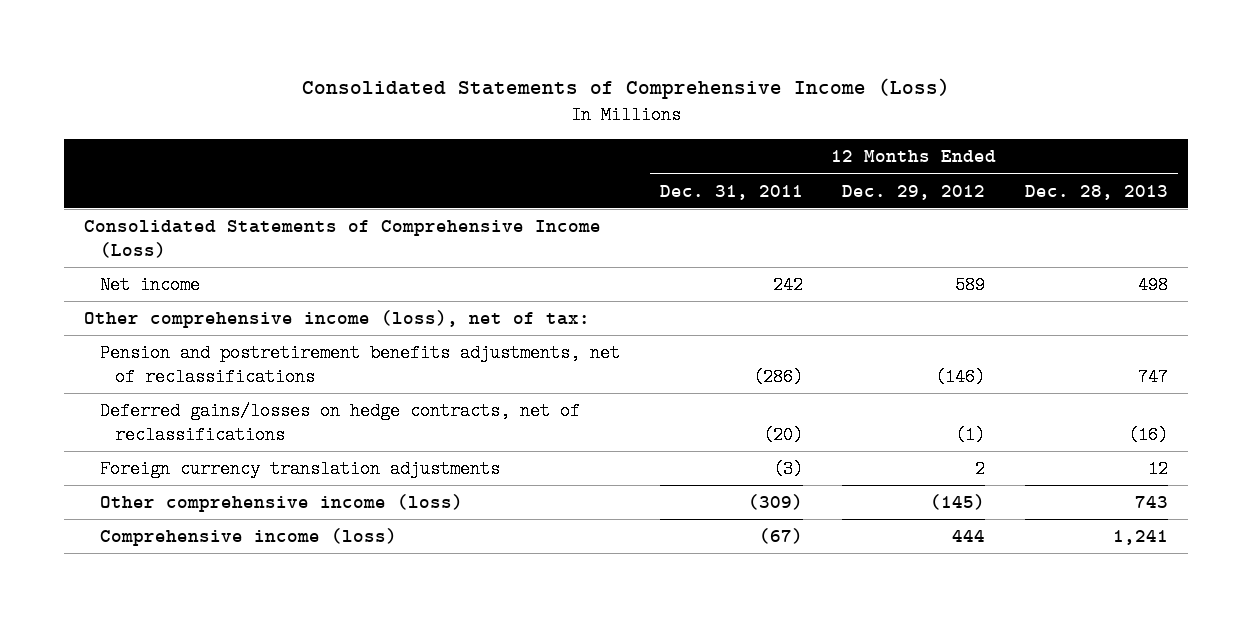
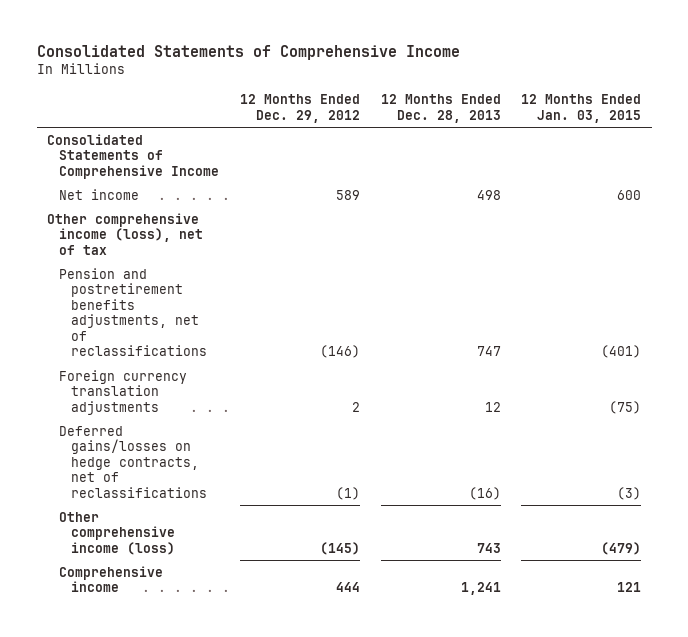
- Consolidated Statements of Comprehensive Income (Loss)
+ Consolidated Statements of Comprehensive Income
- | 12 Months Ended Dec. 31, 2011 | 12 Months Ended Dec. 29, 2012 | 12 Months Ended Dec. 28, 2013
+ | 12 Months Ended Dec. 29, 2012 | 12 Months Ended Dec. 28, 2013 | 12 Months Ended Jan. 03, 2015
- Consolidated Statements of Comprehensive Income (Loss)
+ Consolidated Statements of Comprehensive Income
- Other comprehensive income (loss), net of tax:
+ Other comprehensive income (loss), net of tax
moved down: Deferred gains/losses on hedge contracts, net of reclassifications | (1) | (16) | (3)
- Comprehensive income (loss) | (67) | 444 | 1,241
+ Comprehensive income | 444 | 1,241 | 121

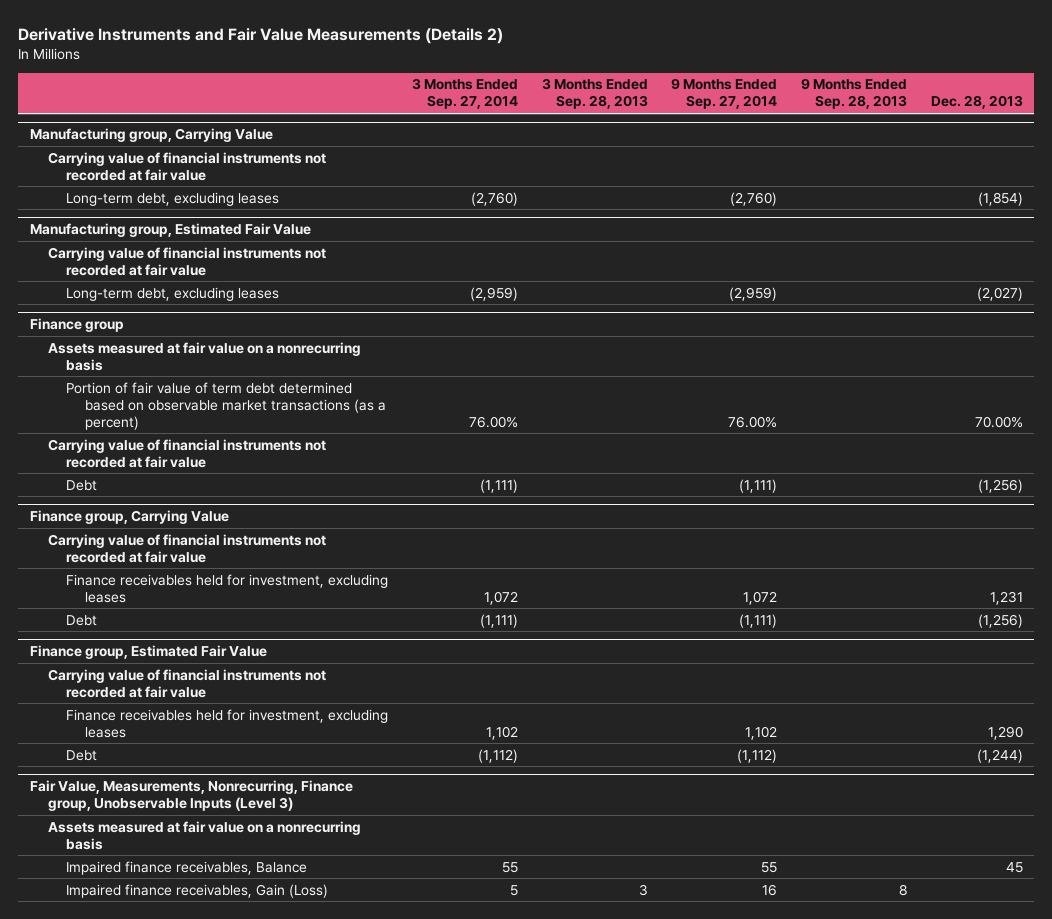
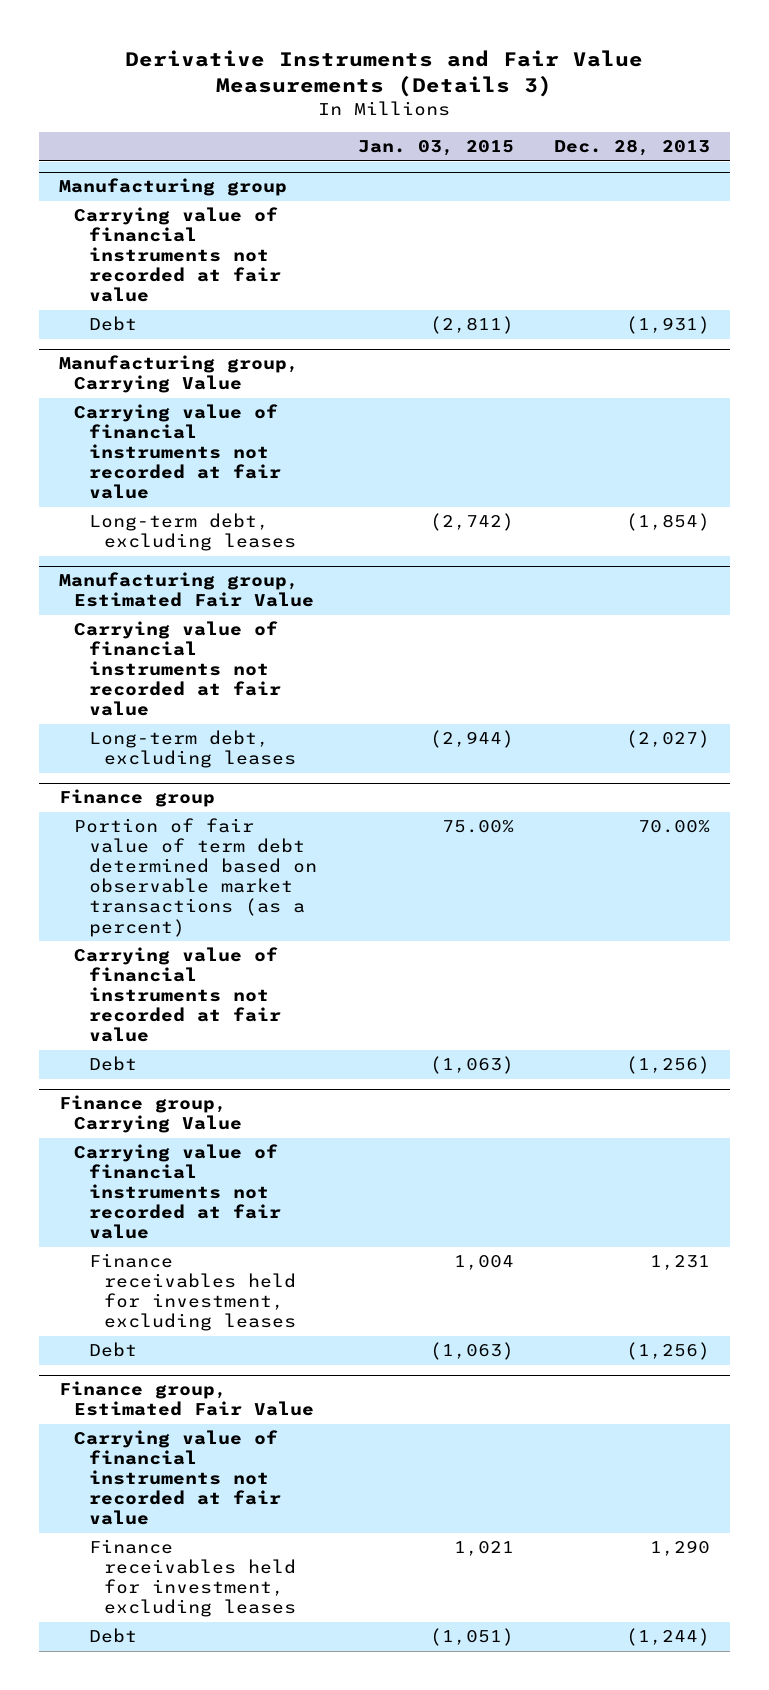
- Derivative Instruments and Fair Value Measurements (Details 2)
+ Derivative Instruments and Fair Value Measurements (Details 3)
- | 3 Months Ended Sep. 27, 2014 | 3 Months Ended Sep. 28, 2013 | 9 Months Ended Sep. 27, 2014 | 9 Months Ended Sep. 28, 2013 | Dec. 28, 2013
+ | Jan. 03, 2015 | Dec. 28, 2013
+ Manufacturing group
+ Carrying value of financial instruments not recorded at fair value
+ Debt | (2,811) | (1,931)
@ Finance group
- Assets measured at fair value on a nonrecurring basis
- Fair Value, Measurements, Nonrecurring, Finance group, Unobservable Inputs (Level 3)
- Assets measured at fair value on a nonrecurring basis
- Impaired finance receivables, Balance | 55 | | 55 | | 45
- Impaired finance receivables, Gain (Loss) | 5 | 3 | 16 | 8 |

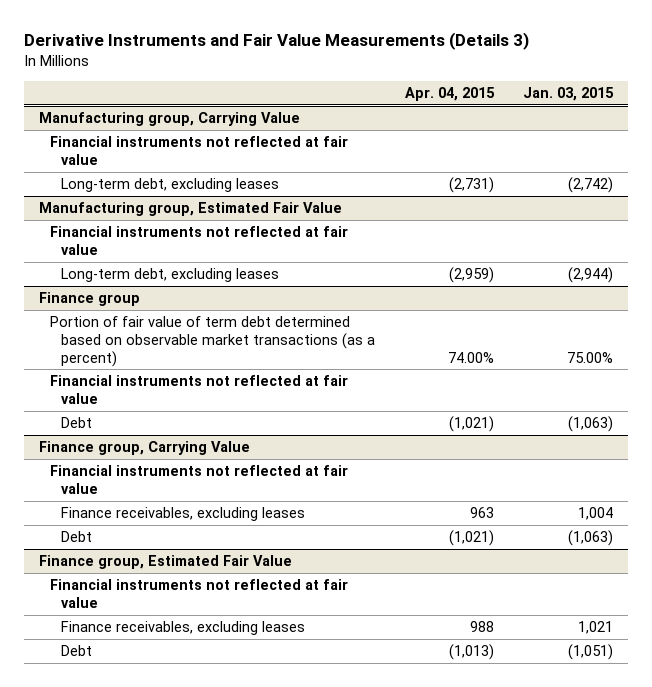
- | Jan. 03, 2015 | Dec. 28, 2013
+ | Apr. 04, 2015 | Jan. 03, 2015
- Manufacturing group
- Carrying value of financial instruments not recorded at fair value
- Debt | (2,811) | (1,931)
@ Manufacturing group, Carrying Value
- Carrying value of financial instruments not recorded at fair value
+ Financial instruments not reflected at fair value
@ Manufacturing group, Estimated Fair Value
- Carrying value of financial instruments not recorded at fair value
+ Financial instruments not reflected at fair value
@ Finance group
- Carrying value of financial instruments not recorded at fair value
+ Financial instruments not reflected at fair value
@ Finance group, Carrying Value
- Carrying value of financial instruments not recorded at fair value
- Finance receivables held for investment, excluding leases | 1,004 | 1,231
+ Financial instruments not reflected at fair value
+ Finance receivables, excluding leases | 963 | 1,004
@ Finance group, Estimated Fair Value
- Carrying value of financial instruments not recorded at fair value
- Finance receivables held for investment, excluding leases | 1,021 | 1,290
+ Financial instruments not reflected at fair value
+ Finance receivables, excluding leases | 988 | 1,021

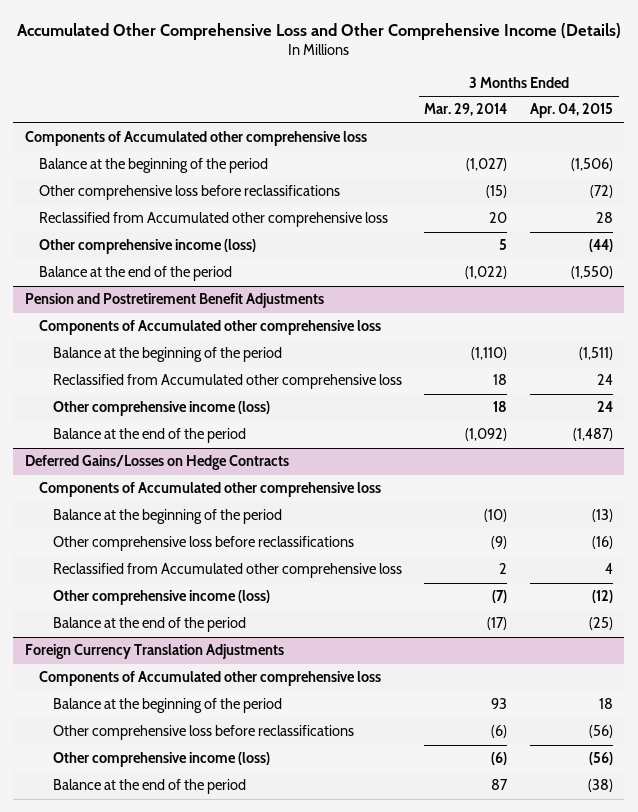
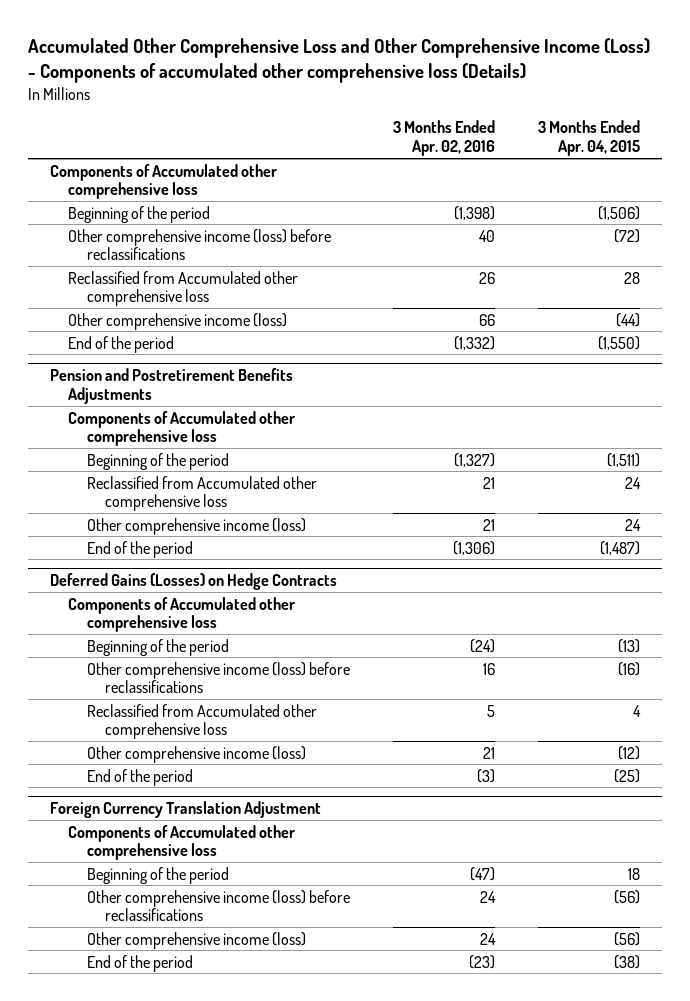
- Accumulated Other Comprehensive Loss and Other Comprehensive Income (Details)
+ Accumulated Other Comprehensive Loss and Other Comprehensive Income (Loss) - Components of accumulated other comprehensive loss (Details)
- | 3 Months Ended Mar. 29, 2014 | 3 Months Ended Apr. 04, 2015
+ | 3 Months Ended Apr. 02, 2016 | 3 Months Ended Apr. 04, 2015
- Balance at the beginning of the period | (1,027) | (1,506)
- Other comprehensive loss before reclassifications | (15) | (72)
+ Beginning of the period | (1,398) | (1,506)
+ Other comprehensive income (loss) before reclassifications | 40 | (72)
- Balance at the end of the period | (1,022) | (1,550)
- Pension and Postretirement Benefit Adjustments
+ End of the period | (1,332) | (1,550)
+ Pension and Postretirement Benefits Adjustments
- Balance at the beginning of the period | (1,110) | (1,511)
+ Beginning of the period | (1,327) | (1,511)
- Balance at the end of the period | (1,092) | (1,487)
- Deferred Gains/Losses on Hedge Contracts
+ End of the period | (1,306) | (1,487)
+ Deferred Gains (Losses) on Hedge Contracts
- Balance at the beginning of the period | (10) | (13)
- Other comprehensive loss before reclassifications | (9) | (16)
+ Beginning of the period | (24) | (13)
+ Other comprehensive income (loss) before reclassifications | 16 | (16)
- Balance at the end of the period | (17) | (25)
- Foreign Currency Translation Adjustments
+ End of the period | (3) | (25)
+ Foreign Currency Translation Adjustment
- Balance at the beginning of the period | 93 | 18
- Other comprehensive loss before reclassifications | (6) | (56)
+ Beginning of the period | (47) | 18
+ Other comprehensive income (loss) before reclassifications | 24 | (56)
- Balance at the end of the period | 87 | (38)
+ End of the period | (23) | (38)

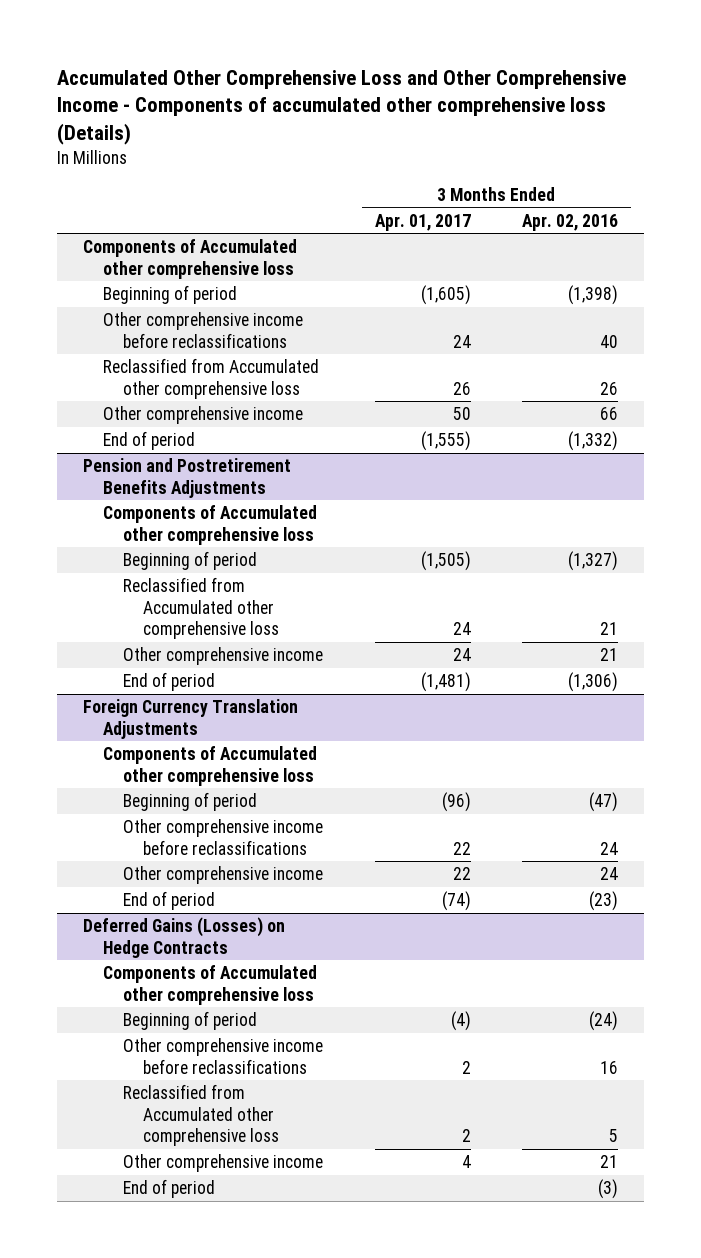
- Accumulated Other Comprehensive Loss and Other Comprehensive Income (Loss) - Components of accumulated other comprehensive loss (Details)
+ Accumulated Other Comprehensive Loss and Other Comprehensive Income - Components of accumulated other comprehensive loss (Details)
- | 3 Months Ended Apr. 02, 2016 | 3 Months Ended Apr. 04, 2015
+ | 3 Months Ended Apr. 01, 2017 | 3 Months Ended Apr. 02, 2016
- Beginning of the period | (1,398) | (1,506)
- Other comprehensive income (loss) before reclassifications | 40 | (72)
+ Beginning of period | (1,605) | (1,398)
+ Other comprehensive income before reclassifications | 24 | 40
- Other comprehensive income (loss) | 66 | (44)
- End of the period | (1,332) | (1,550)
+ Other comprehensive income | 50 | 66
+ End of period | (1,555) | (1,332)
@ Pension and Postretirement Benefits Adjustments
- Beginning of the period | (1,327) | (1,511)
+ Beginning of period | (1,505) | (1,327)
- Other comprehensive income (loss) | 21 | 24
- End of the period | (1,306) | (1,487)
+ Other comprehensive income | 24 | 21
+ End of period | (1,481) | (1,306)
+ Foreign Currency Translation Adjustments
+ Components of Accumulated other comprehensive loss
+ Beginning of period | (96) | (47)
+ Other comprehensive income before reclassifications | 22 | 24
+ Other comprehensive income | 22 | 24
+ End of period | (74) | (23)
@ Deferred Gains (Losses) on Hedge Contracts
- Beginning of the period | (24) | (13)
- Other comprehensive income (loss) before reclassifications | 16 | (16)
+ Beginning of period | (4) | (24)
+ Other comprehensive income before reclassifications | 2 | 16
- Other comprehensive income (loss) | 21 | (12)
- End of the period | (3) | (25)
- Foreign Currency Translation Adjustment
- Components of Accumulated other comprehensive loss
- Beginning of the period | (47) | 18
- Other comprehensive income (loss) before reclassifications | 24 | (56)
- Other comprehensive income (loss) | 24 | (56)
- End of the period | (23) | (38)
@ Deferred Gains (Losses) on Hedge Contracts
+ Other comprehensive income | 4 | 21
+ End of period | | (3)

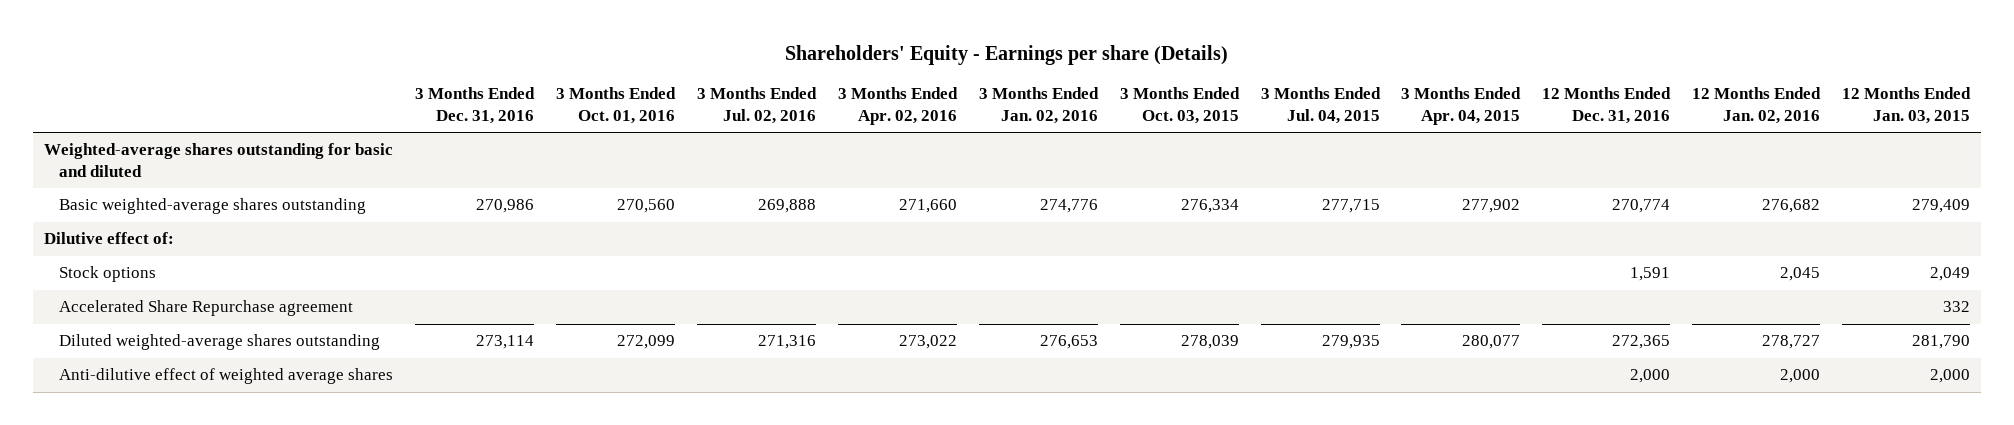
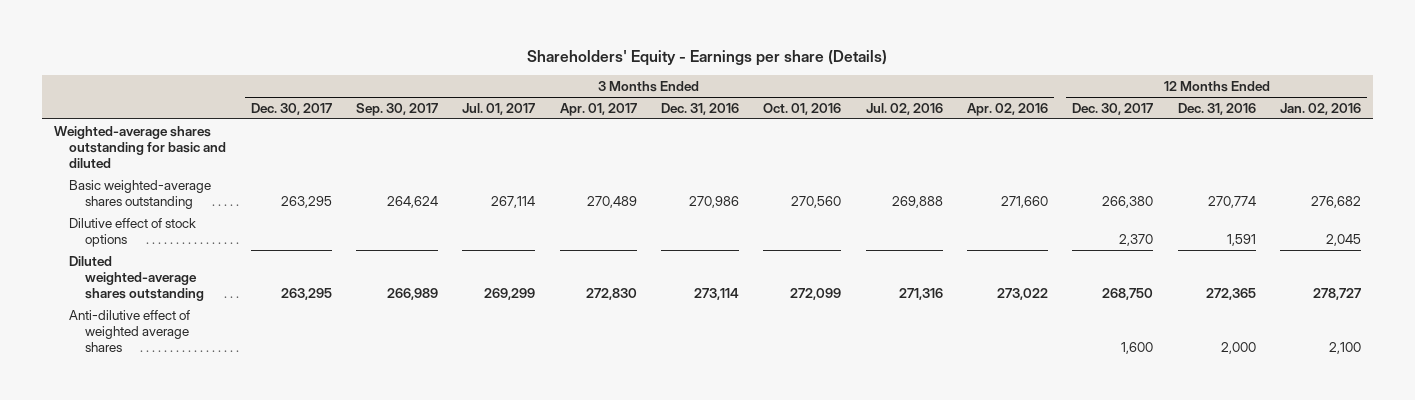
- | 3 Months Ended Dec. 31, 2016 | 3 Months Ended Oct. 01, 2016 | 3 Months Ended Jul. 02, 2016 | 3 Months Ended Apr. 02, 2016 | 3 Months Ended Jan. 02, 2016 | 3 Months Ended Oct. 03, 2015 | 3 Months Ended Jul. 04, 2015 | 3 Months Ended Apr. 04, 2015 | 12 Months Ended Dec. 31, 2016 | 12 Months Ended Jan. 02, 2016 | 12 Months Ended Jan. 03, 2015
+ | 3 Months Ended Dec. 30, 2017 | 3 Months Ended Sep. 30, 2017 | 3 Months Ended Jul. 01, 2017 | 3 Months Ended Apr. 01, 2017 | 3 Months Ended Dec. 31, 2016 | 3 Months Ended Oct. 01, 2016 | 3 Months Ended Jul. 02, 2016 | 3 Months Ended Apr. 02, 2016 | 12 Months Ended Dec. 30, 2017 | 12 Months Ended Dec. 31, 2016 | 12 Months Ended Jan. 02, 2016
- Dilutive effect of:
- Stock options | | | | | | | | | 1,591 | 2,045 | 2,049
- Accelerated Share Repurchase agreement | | | | | | | | | | | 332
+ Dilutive effect of stock options | | | | | | | | | 2,370 | 1,591 | 2,045
- Anti-dilutive effect of weighted average shares | | | | | | | | | 2,000 | 2,000 | 2,000
+ Anti-dilutive effect of weighted average shares | | | | | | | | | 1,600 | 2,000 | 2,100

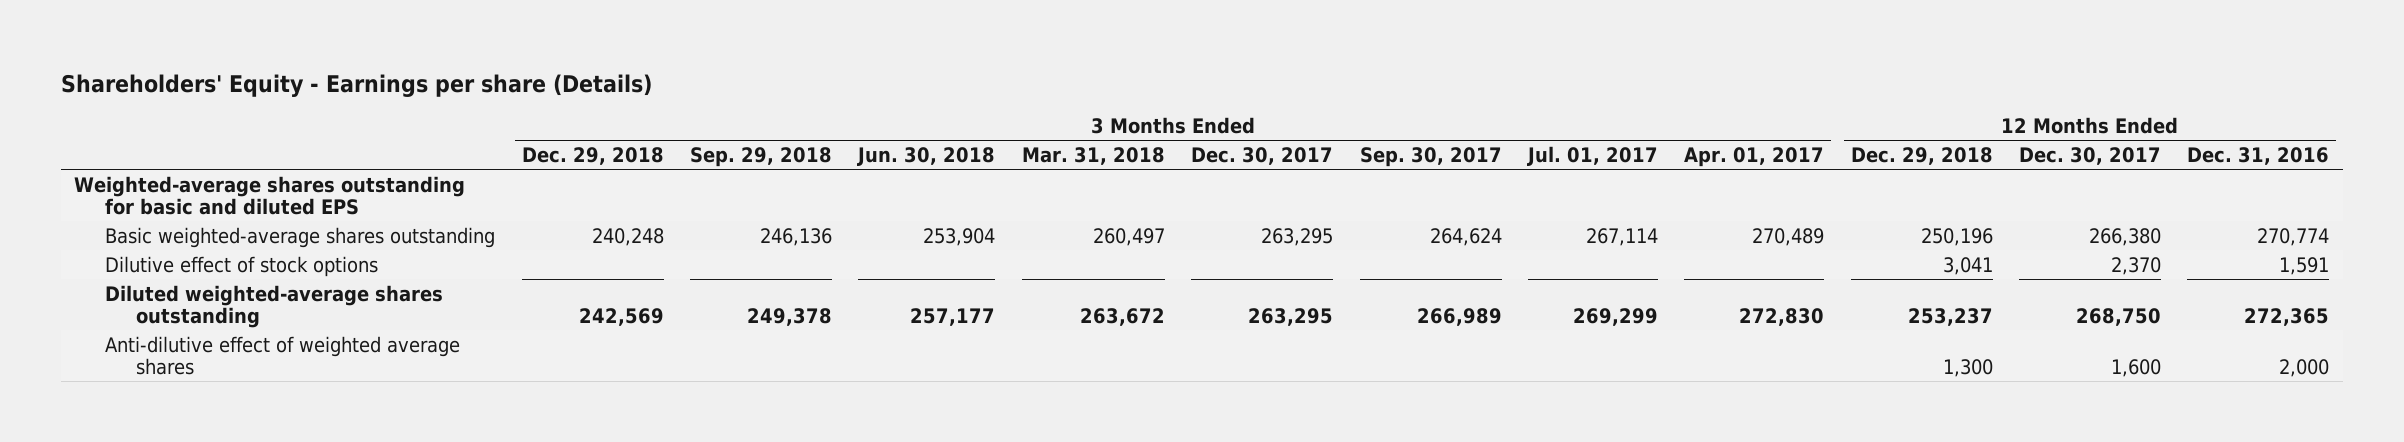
- | 3 Months Ended Dec. 30, 2017 | 3 Months Ended Sep. 30, 2017 | 3 Months Ended Jul. 01, 2017 | 3 Months Ended Apr. 01, 2017 | 3 Months Ended Dec. 31, 2016 | 3 Months Ended Oct. 01, 2016 | 3 Months Ended Jul. 02, 2016 | 3 Months Ended Apr. 02, 2016 | 12 Months Ended Dec. 30, 2017 | 12 Months Ended Dec. 31, 2016 | 12 Months Ended Jan. 02, 2016
+ | 3 Months Ended Dec. 29, 2018 | 3 Months Ended Sep. 29, 2018 | 3 Months Ended Jun. 30, 2018 | 3 Months Ended Mar. 31, 2018 | 3 Months Ended Dec. 30, 2017 | 3 Months Ended Sep. 30, 2017 | 3 Months Ended Jul. 01, 2017 | 3 Months Ended Apr. 01, 2017 | 12 Months Ended Dec. 29, 2018 | 12 Months Ended Dec. 30, 2017 | 12 Months Ended Dec. 31, 2016
- Weighted-average shares outstanding for basic and diluted
+ Weighted-average shares outstanding for basic and diluted EPS

